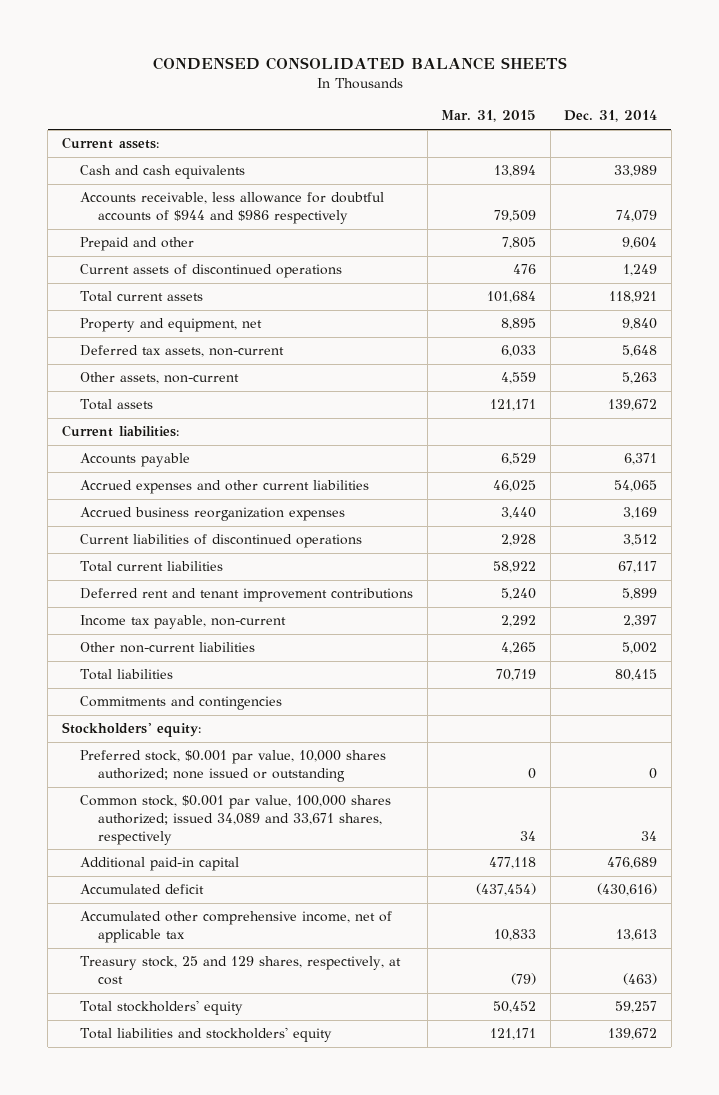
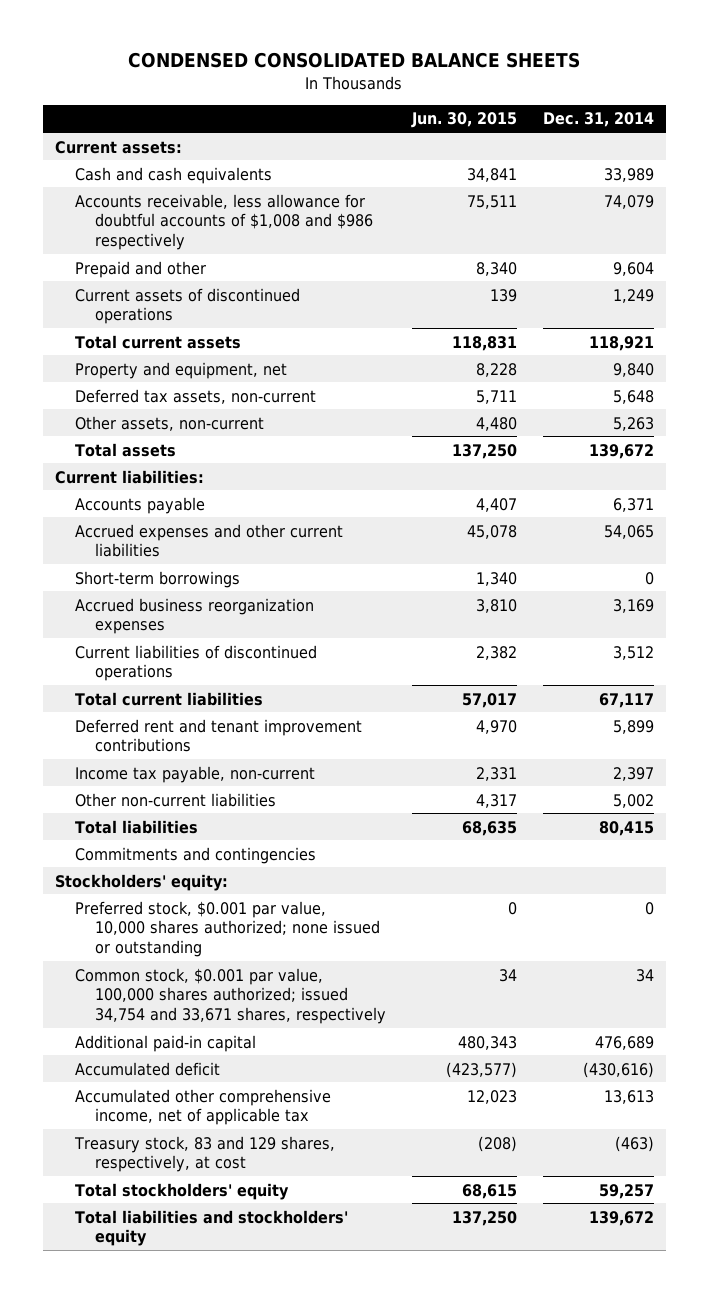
- | Mar. 31, 2015 | Dec. 31, 2014
+ | Jun. 30, 2015 | Dec. 31, 2014
- Accounts receivable, less allowance for doubtful accounts of $944 and $986 respectively | 79,509 | 74,079
+ Accounts receivable, less allowance for doubtful accounts of $1,008 and $986 respectively | 75,511 | 74,079
+ Short-term borrowings | 1,340 | 0
- Common stock, $0.001 par value, 100,000 shares authorized; issued 34,089 and 33,671 shares, respectively | 34 | 34
+ Common stock, $0.001 par value, 100,000 shares authorized; issued 34,754 and 33,671 shares, respectively | 34 | 34
- Treasury stock, 25 and 129 shares, respectively, at cost | (79) | (463)
+ Treasury stock, 83 and 129 shares, respectively, at cost | (208) | (463)

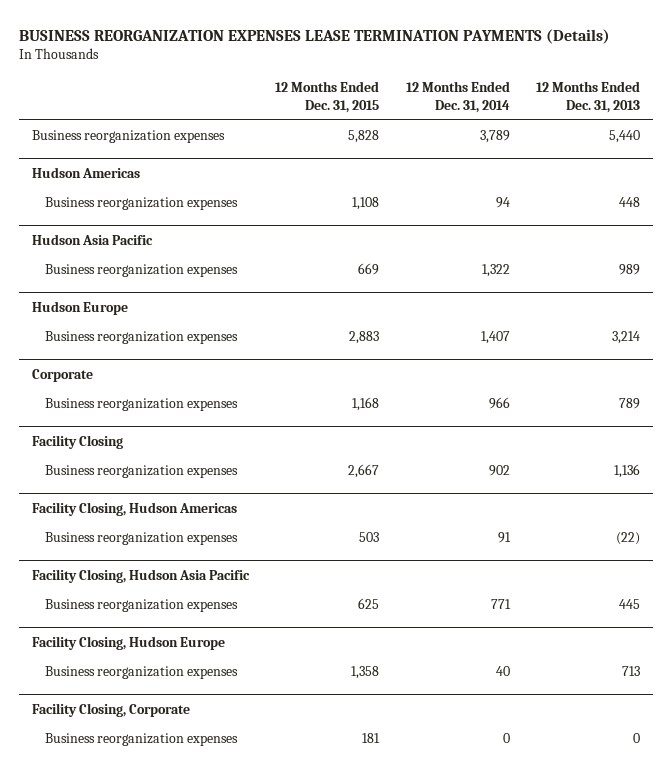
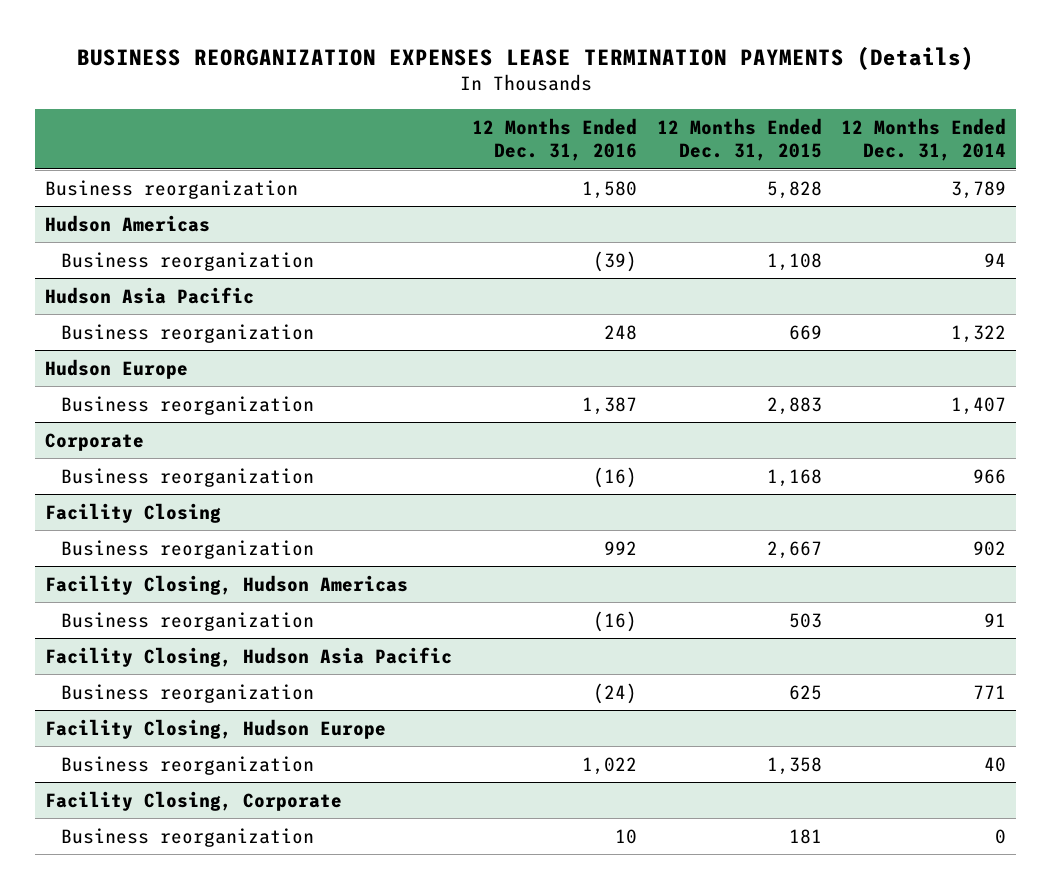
- | 12 Months Ended Dec. 31, 2015 | 12 Months Ended Dec. 31, 2014 | 12 Months Ended Dec. 31, 2013
+ | 12 Months Ended Dec. 31, 2016 | 12 Months Ended Dec. 31, 2015 | 12 Months Ended Dec. 31, 2014
- Business reorganization expenses | 5,828 | 3,789 | 5,440
+ Business reorganization | 1,580 | 5,828 | 3,789
@ Hudson Americas
- Business reorganization expenses | 1,108 | 94 | 448
+ Business reorganization | (39) | 1,108 | 94
@ Hudson Asia Pacific
- Business reorganization expenses | 669 | 1,322 | 989
+ Business reorganization | 248 | 669 | 1,322
@ Hudson Europe
- Business reorganization expenses | 2,883 | 1,407 | 3,214
+ Business reorganization | 1,387 | 2,883 | 1,407
@ Corporate
- Business reorganization expenses | 1,168 | 966 | 789
+ Business reorganization | (16) | 1,168 | 966
@ Facility Closing
- Business reorganization expenses | 2,667 | 902 | 1,136
+ Business reorganization | 992 | 2,667 | 902
@ Facility Closing, Hudson Americas
- Business reorganization expenses | 503 | 91 | (22)
+ Business reorganization | (16) | 503 | 91
@ Facility Closing, Hudson Asia Pacific
- Business reorganization expenses | 625 | 771 | 445
+ Business reorganization | (24) | 625 | 771
@ Facility Closing, Hudson Europe
- Business reorganization expenses | 1,358 | 40 | 713
+ Business reorganization | 1,022 | 1,358 | 40
@ Facility Closing, Corporate
- Business reorganization expenses | 181 | 0 | 0
+ Business reorganization | 10 | 181 | 0

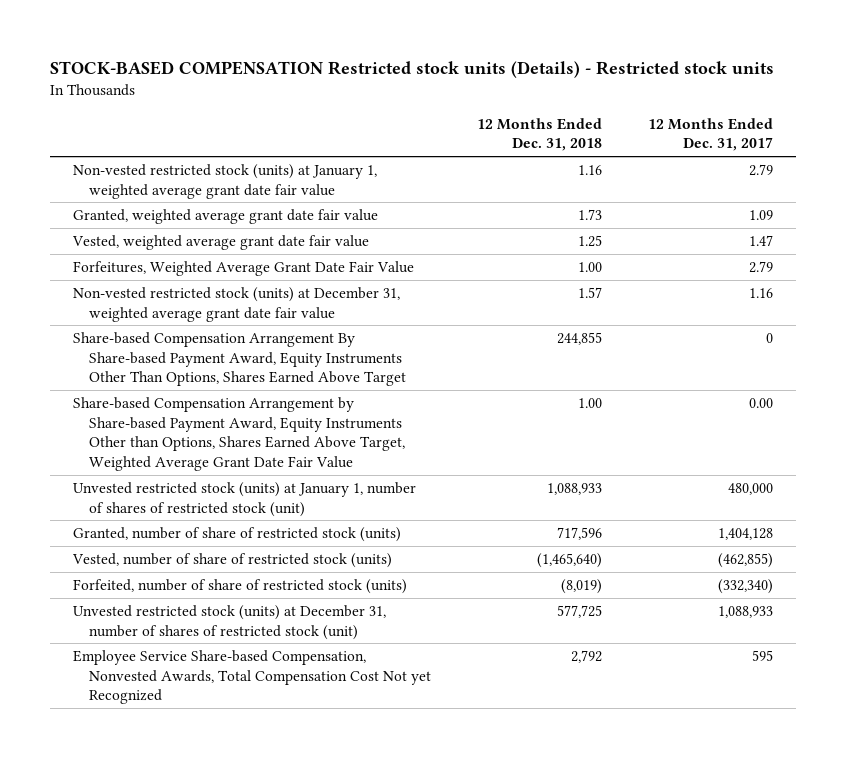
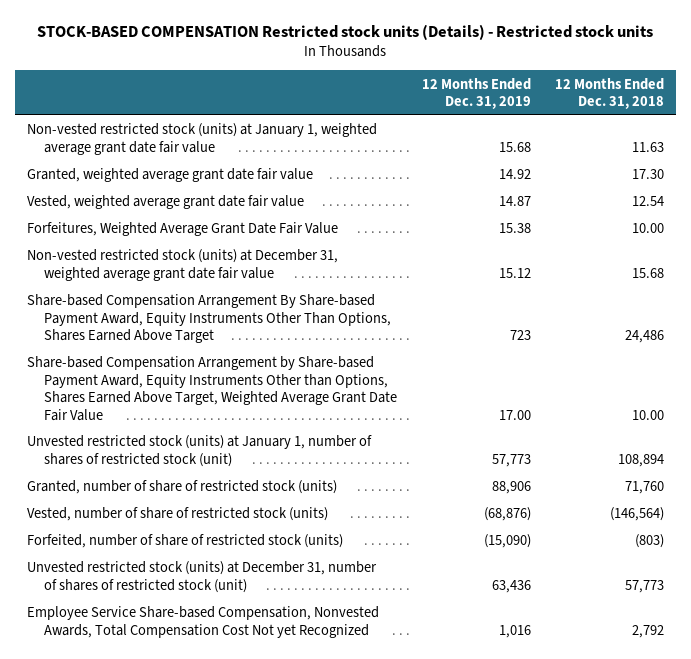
- | 12 Months Ended Dec. 31, 2018 | 12 Months Ended Dec. 31, 2017
+ | 12 Months Ended Dec. 31, 2019 | 12 Months Ended Dec. 31, 2018
- Non-vested restricted stock (units) at January 1, weighted average grant date fair value | 1.16 | 2.79
- Granted, weighted average grant date fair value | 1.73 | 1.09
- Vested, weighted average grant date fair value | 1.25 | 1.47
- Forfeitures, Weighted Average Grant Date Fair Value | 1.00 | 2.79
- Non-vested restricted stock (units) at December 31, weighted average grant date fair value | 1.57 | 1.16
- Share-based Compensation Arrangement By Share-based Payment Award, Equity Instruments Other Than Options, Shares Earned Above Target | 244,855 | 0
- Share-based Compensation Arrangement by Share-based Payment Award, Equity Instruments Other than Options, Shares Earned Above Target, Weighted Average Grant Date Fair Value | 1.00 | 0.00
- Unvested restricted stock (units) at January 1, number of shares of restricted stock (unit) | 1,088,933 | 480,000
- Granted, number of share of restricted stock (units) | 717,596 | 1,404,128
- Vested, number of share of restricted stock (units) | (1,465,640) | (462,855)
- Forfeited, number of share of restricted stock (units) | (8,019) | (332,340)
- Unvested restricted stock (units) at December 31, number of shares of restricted stock (unit) | 577,725 | 1,088,933
+ Non-vested restricted stock (units) at January 1, weighted average grant date fair value | 15.68 | 11.63
+ Granted, weighted average grant date fair value | 14.92 | 17.30
+ Vested, weighted average grant date fair value | 14.87 | 12.54
+ Forfeitures, Weighted Average Grant Date Fair Value | 15.38 | 10.00
+ Non-vested restricted stock (units) at December 31, weighted average grant date fair value | 15.12 | 15.68
+ Share-based Compensation Arrangement By Share-based Payment Award, Equity Instruments Other Than Options, Shares Earned Above Target | 723 | 24,486
+ Share-based Compensation Arrangement by Share-based Payment Award, Equity Instruments Other than Options, Shares Earned Above Target, Weighted Average Grant Date Fair Value | 17.00 | 10.00
+ Unvested restricted stock (units) at January 1, number of shares of restricted stock (unit) | 57,773 | 108,894
+ Granted, number of share of restricted stock (units) | 88,906 | 71,760
+ Vested, number of share of restricted stock (units) | (68,876) | (146,564)
+ Forfeited, number of share of restricted stock (units) | (15,090) | (803)
+ Unvested restricted stock (units) at December 31, number of shares of restricted stock (unit) | 63,436 | 57,773

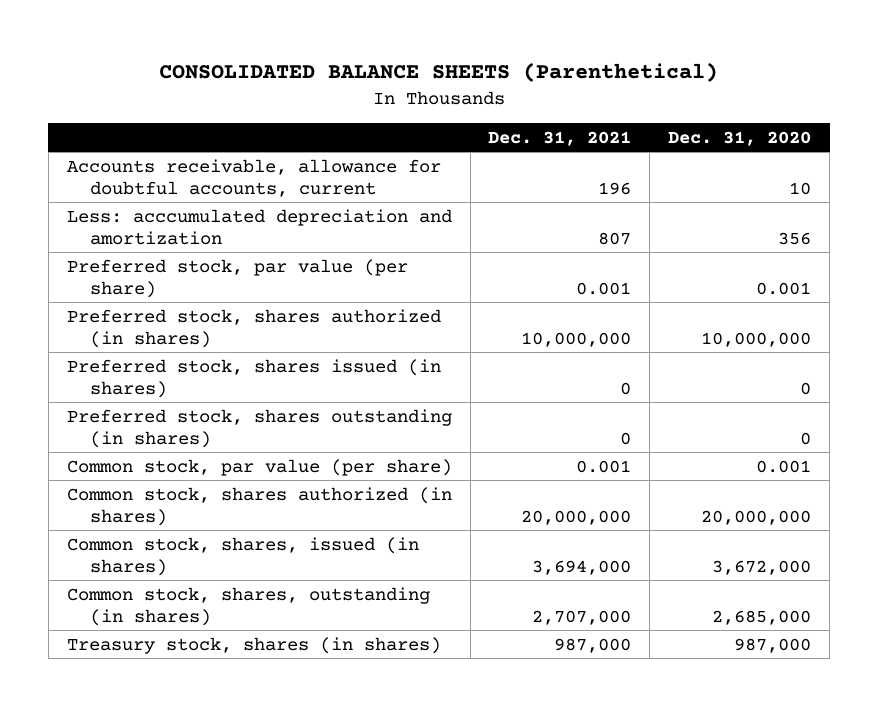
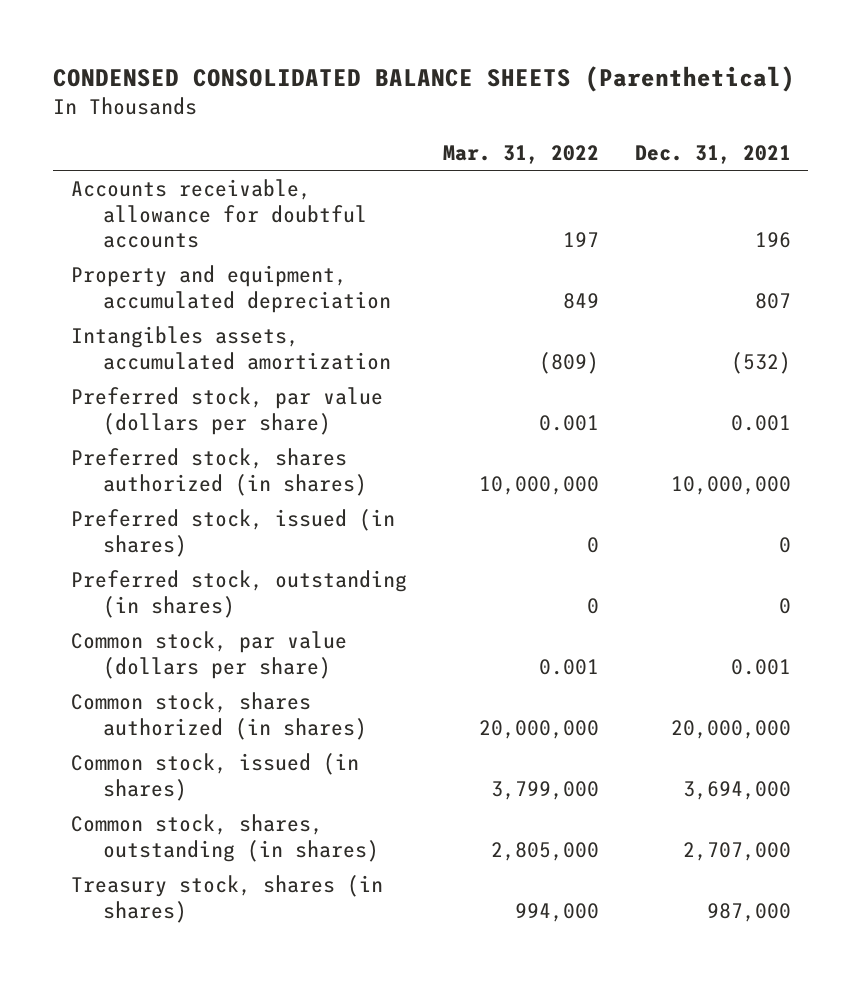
- CONSOLIDATED BALANCE SHEETS (Parenthetical)
+ CONDENSED CONSOLIDATED BALANCE SHEETS (Parenthetical)
- | Dec. 31, 2021 | Dec. 31, 2020
+ | Mar. 31, 2022 | Dec. 31, 2021
- Accounts receivable, allowance for doubtful accounts, current | 196 | 10
- Less: acccumulated depreciation and amortization | 807 | 356
- Preferred stock, par value (per share) | 0.001 | 0.001
+ Accounts receivable, allowance for doubtful accounts | 197 | 196
+ Property and equipment, accumulated depreciation | 849 | 807
+ Intangibles assets, accumulated amortization | (809) | (532)
+ Preferred stock, par value (dollars per share) | 0.001 | 0.001
- Preferred stock, shares issued (in shares) | 0 | 0
- Preferred stock, shares outstanding (in shares) | 0 | 0
- Common stock, par value (per share) | 0.001 | 0.001
+ Preferred stock, issued (in shares) | 0 | 0
+ Preferred stock, outstanding (in shares) | 0 | 0
+ Common stock, par value (dollars per share) | 0.001 | 0.001
- Common stock, shares, issued (in shares) | 3,694,000 | 3,672,000
+ Common stock, issued (in shares) | 3,799,000 | 3,694,000

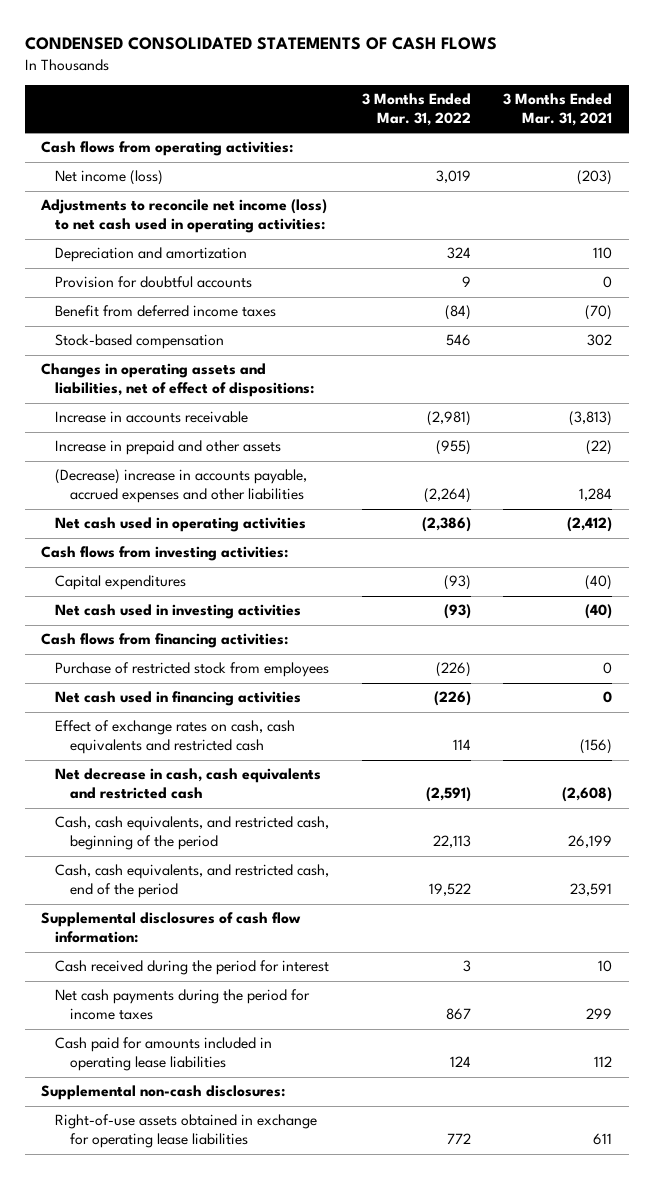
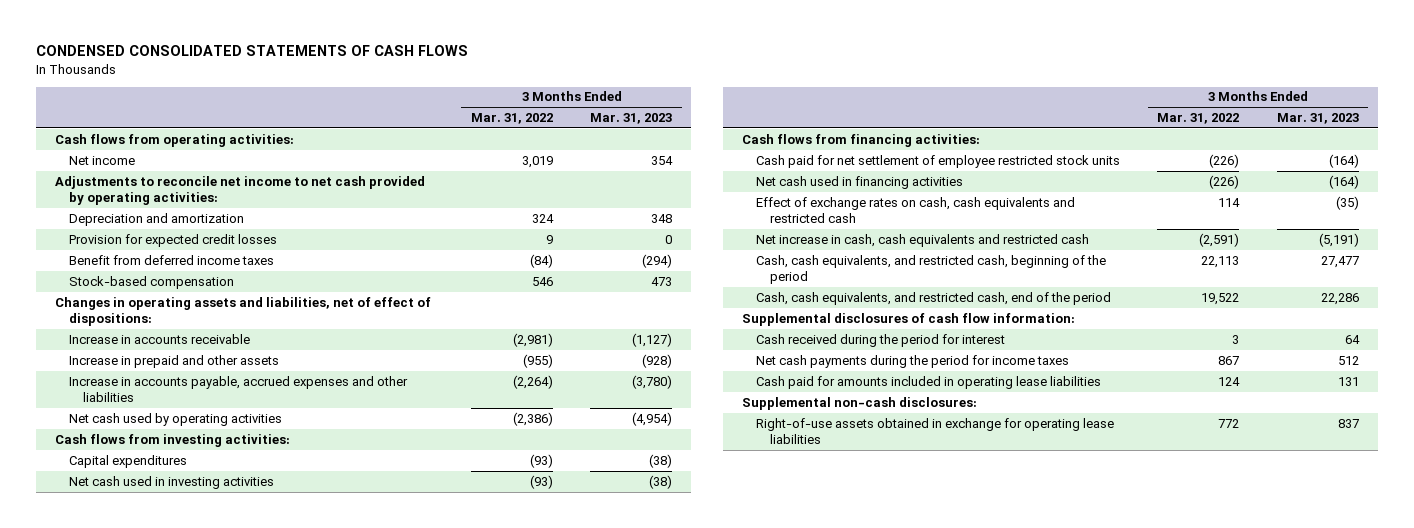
- | 3 Months Ended Mar. 31, 2022 | 3 Months Ended Mar. 31, 2021
+ | 3 Months Ended Mar. 31, 2022 | 3 Months Ended Mar. 31, 2023
- Net income (loss) | 3,019 | (203)
- Adjustments to reconcile net income (loss) to net cash used in operating activities:
+ Net income | 3,019 | 354
+ Adjustments to reconcile net income to net cash provided by operating activities:
- Provision for doubtful accounts | 9 | 0
+ Provision for expected credit losses | 9 | 0
- (Decrease) increase in accounts payable, accrued expenses and other liabilities | (2,264) | 1,284
- Net cash used in operating activities | (2,386) | (2,412)
+ Increase in accounts payable, accrued expenses and other liabilities | (2,264) | (3,780)
+ Net cash used by operating activities | (2,386) | (4,954)
- Purchase of restricted stock from employees | (226) | 0
+ Cash paid for net settlement of employee restricted stock units | (226) | (164)
- Net decrease in cash, cash equivalents and restricted cash | (2,591) | (2,608)
+ Net increase in cash, cash equivalents and restricted cash | (2,591) | (5,191)

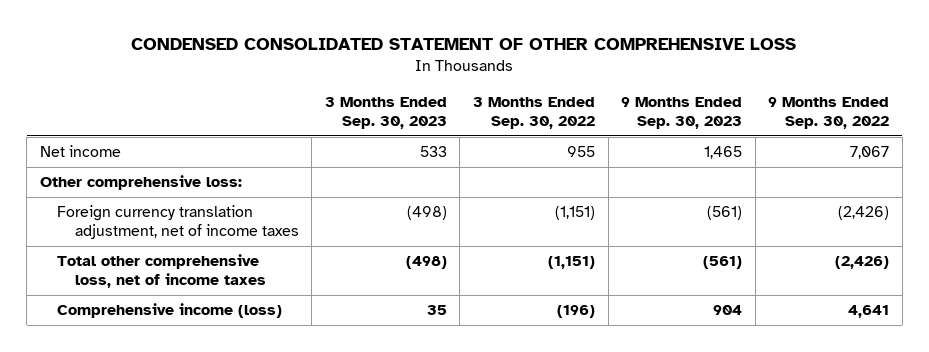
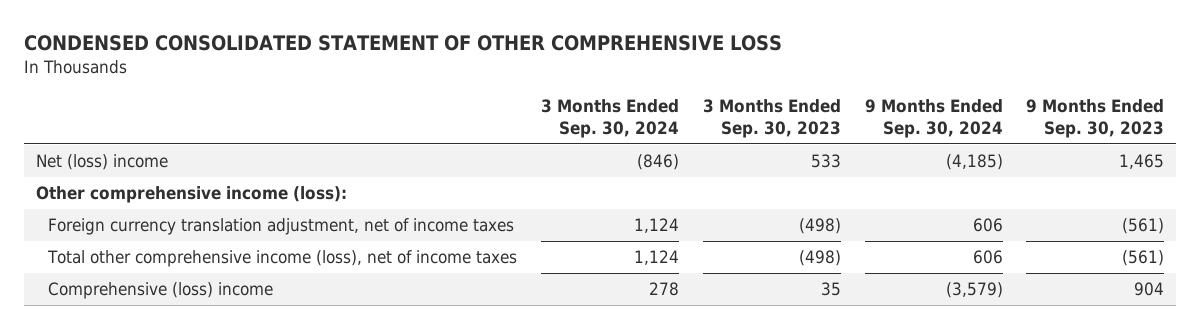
- | 3 Months Ended Sep. 30, 2023 | 3 Months Ended Sep. 30, 2022 | 9 Months Ended Sep. 30, 2023 | 9 Months Ended Sep. 30, 2022
+ | 3 Months Ended Sep. 30, 2024 | 3 Months Ended Sep. 30, 2023 | 9 Months Ended Sep. 30, 2024 | 9 Months Ended Sep. 30, 2023
- Net income | 533 | 955 | 1,465 | 7,067
- Other comprehensive loss:
+ Net (loss) income | (846) | 533 | (4,185) | 1,465
+ Other comprehensive income (loss):
- Total other comprehensive loss, net of income taxes | (498) | (1,151) | (561) | (2,426)
- Comprehensive income (loss) | 35 | (196) | 904 | 4,641
+ Total other comprehensive income (loss), net of income taxes | 1,124 | (498) | 606 | (561)
+ Comprehensive (loss) income | 278 | 35 | (3,579) | 904

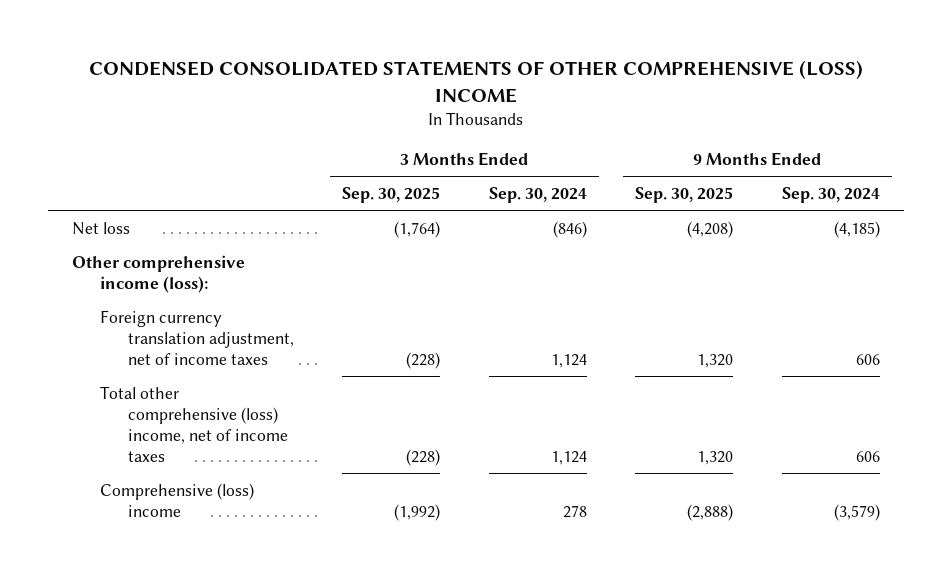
- CONDENSED CONSOLIDATED STATEMENT OF OTHER COMPREHENSIVE LOSS
+ CONDENSED CONSOLIDATED STATEMENTS OF OTHER COMPREHENSIVE (LOSS) INCOME
- | 3 Months Ended Sep. 30, 2024 | 3 Months Ended Sep. 30, 2023 | 9 Months Ended Sep. 30, 2024 | 9 Months Ended Sep. 30, 2023
+ | 3 Months Ended Sep. 30, 2025 | 3 Months Ended Sep. 30, 2024 | 9 Months Ended Sep. 30, 2025 | 9 Months Ended Sep. 30, 2024
- Net (loss) income | (846) | 533 | (4,185) | 1,465
+ Net loss | (1,764) | (846) | (4,208) | (4,185)
- Total other comprehensive income (loss), net of income taxes | 1,124 | (498) | 606 | (561)
+ Total other comprehensive (loss) income, net of income taxes | (228) | 1,124 | 1,320 | 606

